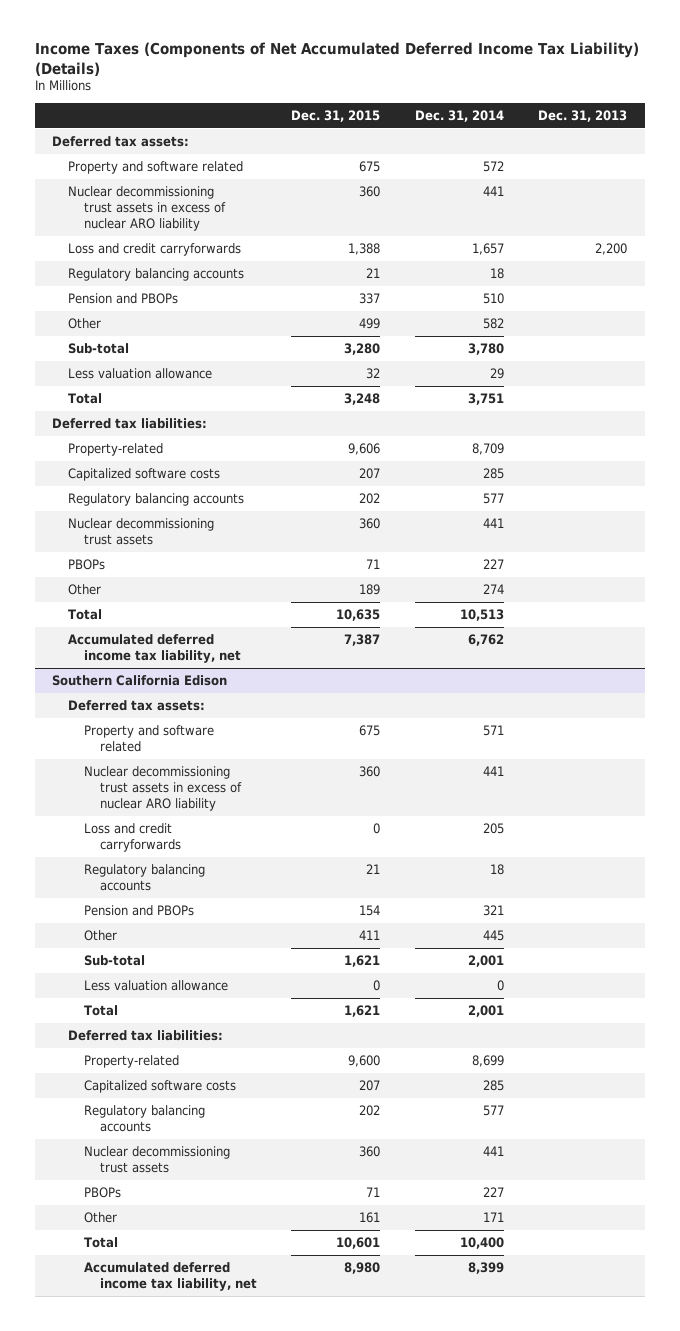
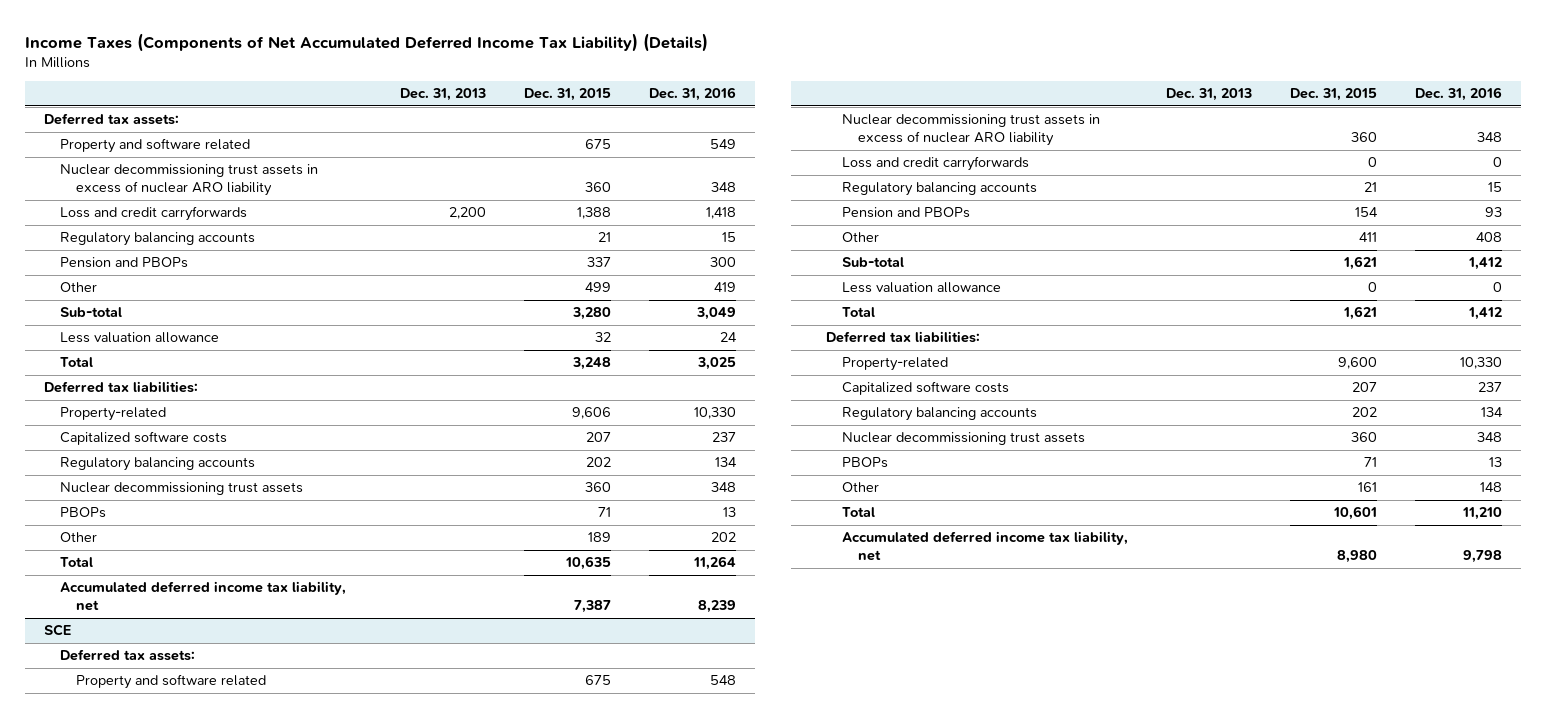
- | Dec. 31, 2015 | Dec. 31, 2014 | Dec. 31, 2013
+ | Dec. 31, 2013 | Dec. 31, 2015 | Dec. 31, 2016
- Southern California Edison
+ SCE

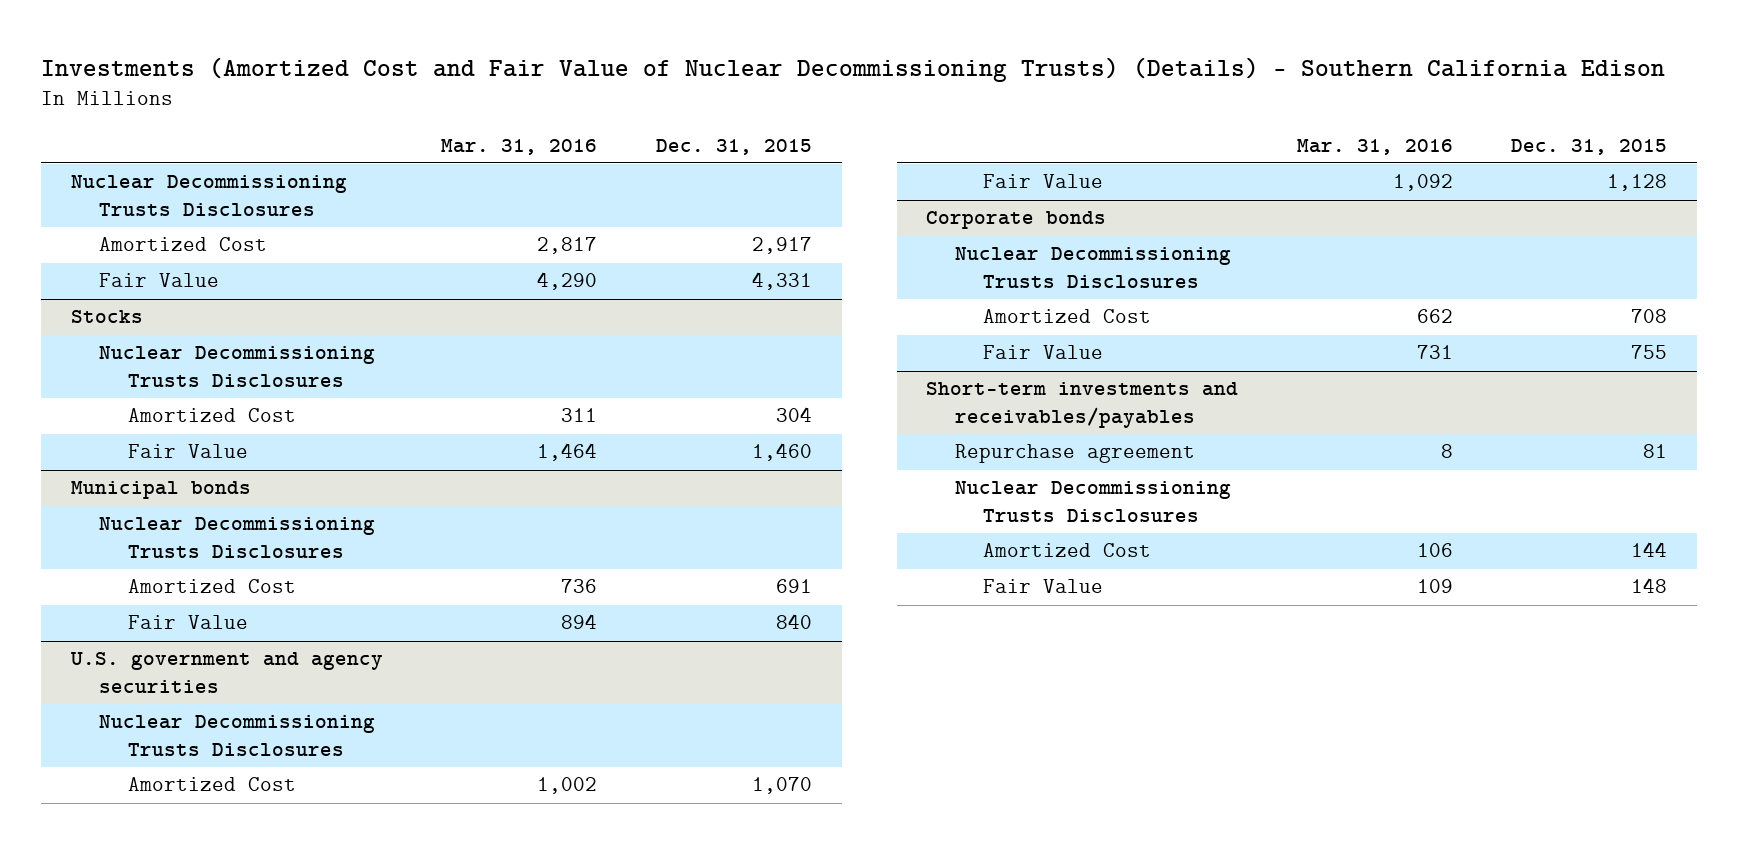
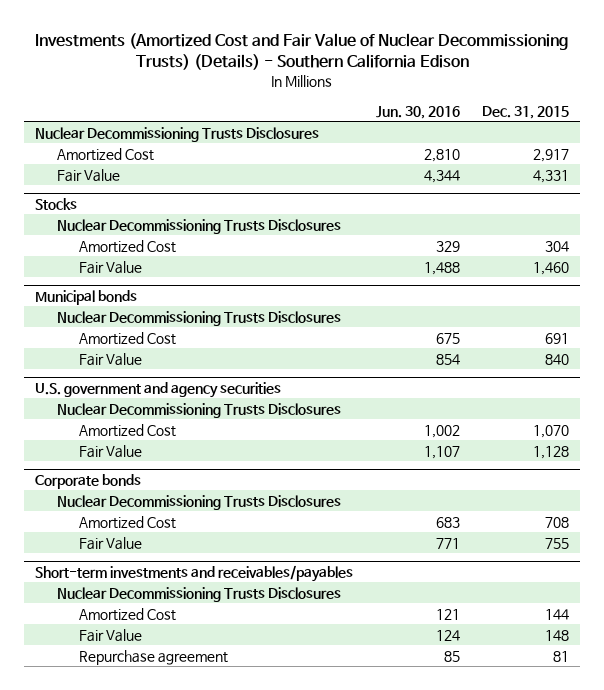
- | Mar. 31, 2016 | Dec. 31, 2015
+ | Jun. 30, 2016 | Dec. 31, 2015
@ Short-term investments and receivables/payables
moved down: Repurchase agreement | 85 | 81

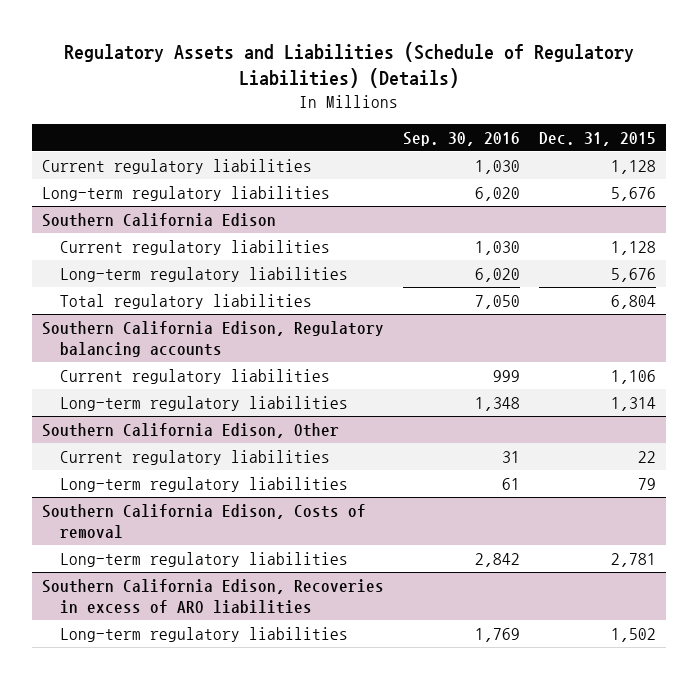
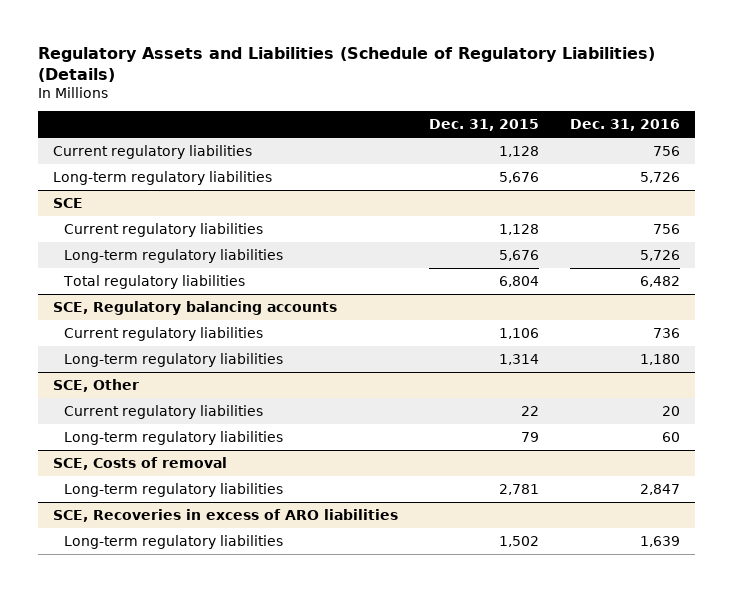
- | Sep. 30, 2016 | Dec. 31, 2015
+ | Dec. 31, 2015 | Dec. 31, 2016
- Southern California Edison
+ SCE
- Southern California Edison, Regulatory balancing accounts
+ SCE, Regulatory balancing accounts
- Southern California Edison, Other
+ SCE, Other
- Southern California Edison, Costs of removal
+ SCE, Costs of removal
- Southern California Edison, Recoveries in excess of ARO liabilities
+ SCE, Recoveries in excess of ARO liabilities

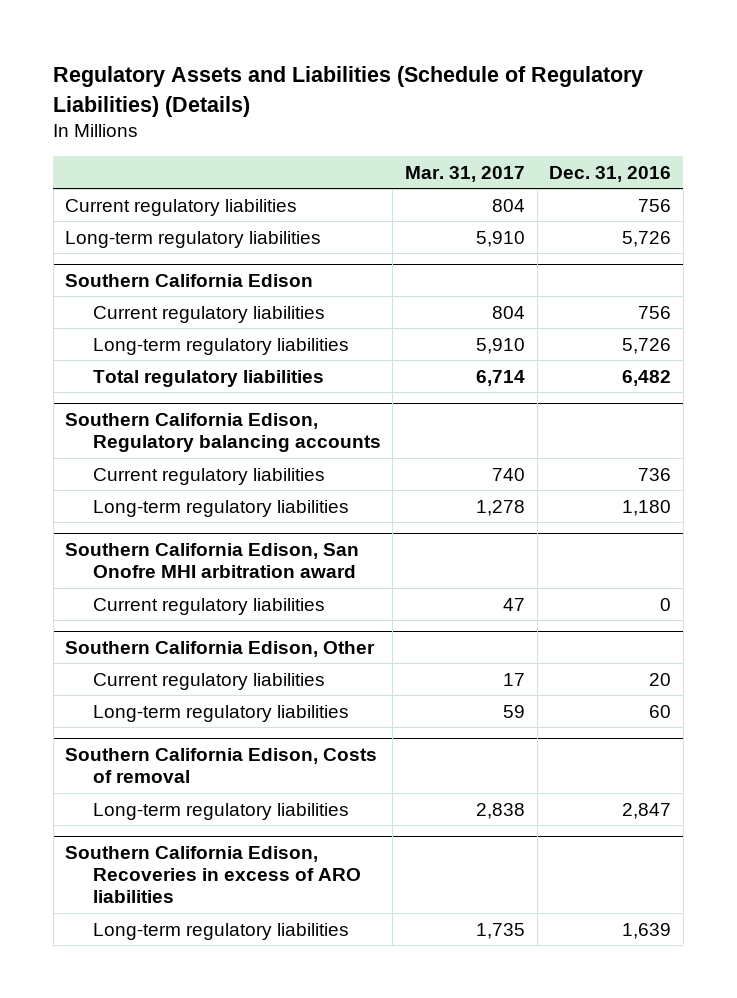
- | Dec. 31, 2015 | Dec. 31, 2016
+ | Mar. 31, 2017 | Dec. 31, 2016
- SCE
+ Southern California Edison
- SCE, Regulatory balancing accounts
+ Southern California Edison, Regulatory balancing accounts
- SCE, Other
+ Southern California Edison, San Onofre MHI arbitration award
+ Current regulatory liabilities | 47 | 0
+ Southern California Edison, Other
- SCE, Costs of removal
+ Southern California Edison, Costs of removal
- SCE, Recoveries in excess of ARO liabilities
+ Southern California Edison, Recoveries in excess of ARO liabilities

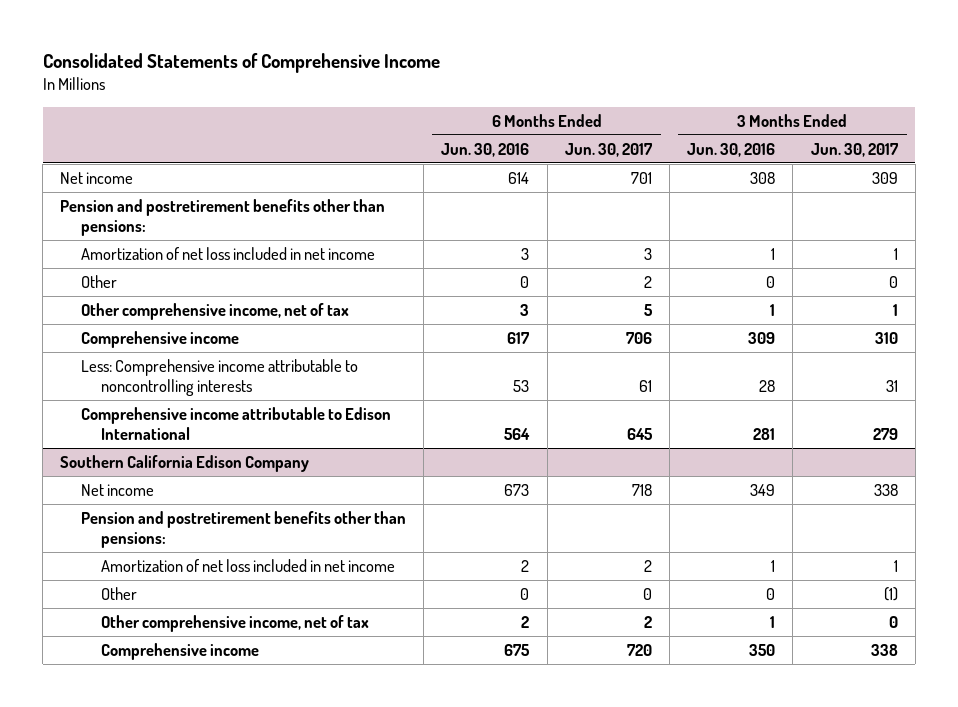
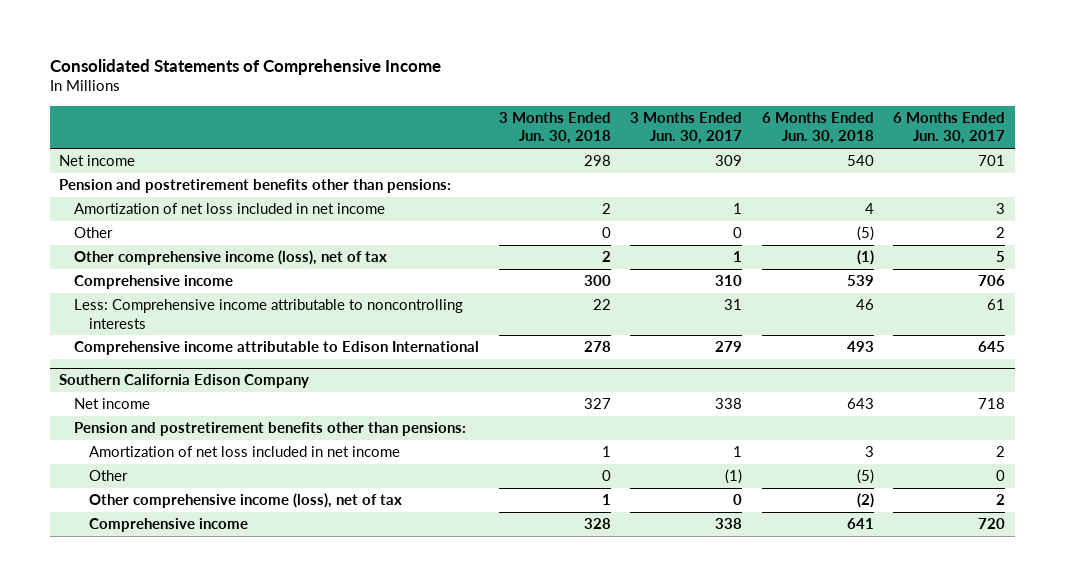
- | 6 Months Ended Jun. 30, 2016 | 6 Months Ended Jun. 30, 2017 | 3 Months Ended Jun. 30, 2016 | 3 Months Ended Jun. 30, 2017
+ | 3 Months Ended Jun. 30, 2018 | 3 Months Ended Jun. 30, 2017 | 6 Months Ended Jun. 30, 2018 | 6 Months Ended Jun. 30, 2017
- Other comprehensive income, net of tax | 3 | 5 | 1 | 1
+ Other comprehensive income (loss), net of tax | 2 | 1 | (1) | 5
@ Southern California Edison Company
- Other comprehensive income, net of tax | 2 | 2 | 1 | 0
+ Other comprehensive income (loss), net of tax | 1 | 0 | (2) | 2

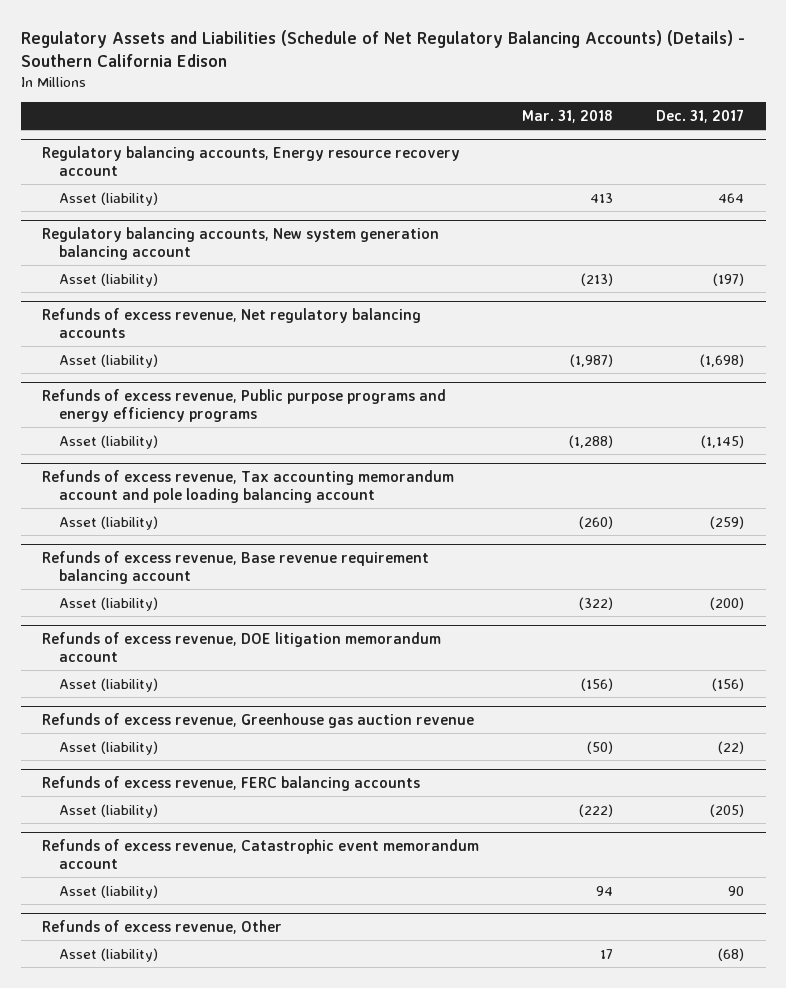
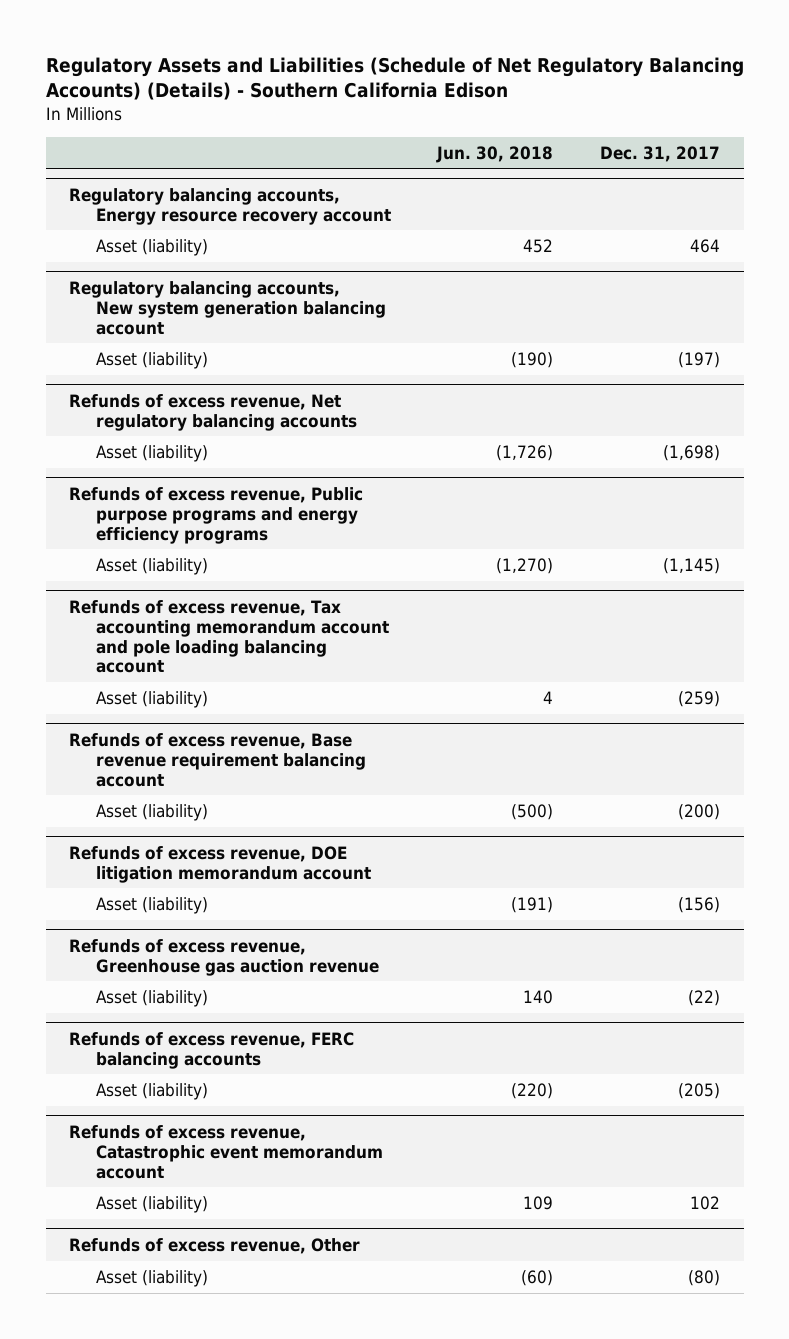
- | Mar. 31, 2018 | Dec. 31, 2017
+ | Jun. 30, 2018 | Dec. 31, 2017
@ Refunds of excess revenue, Catastrophic event memorandum account
- Asset (liability) | 94 | 90
+ Asset (liability) | 109 | 102
@ Refunds of excess revenue, Other
- Asset (liability) | 17 | (68)
+ Asset (liability) | (60) | (80)

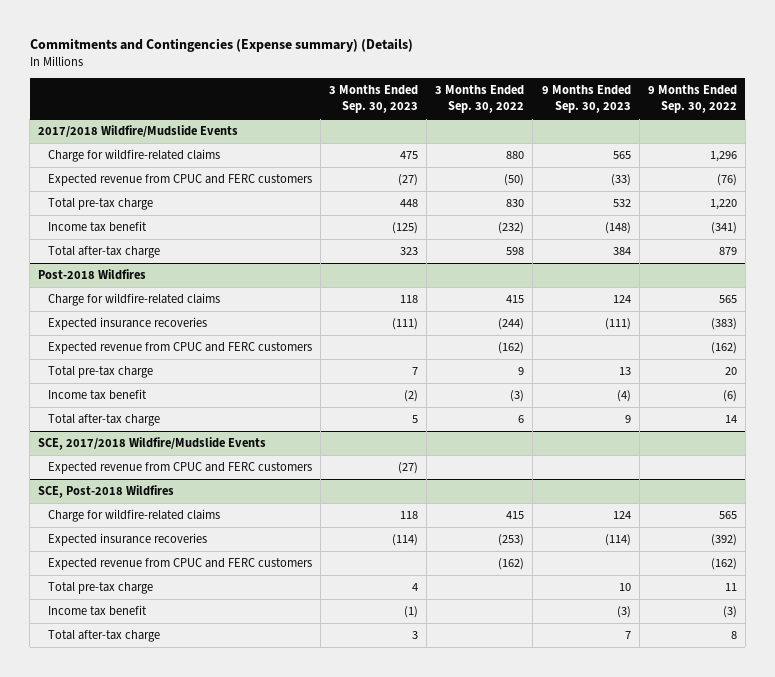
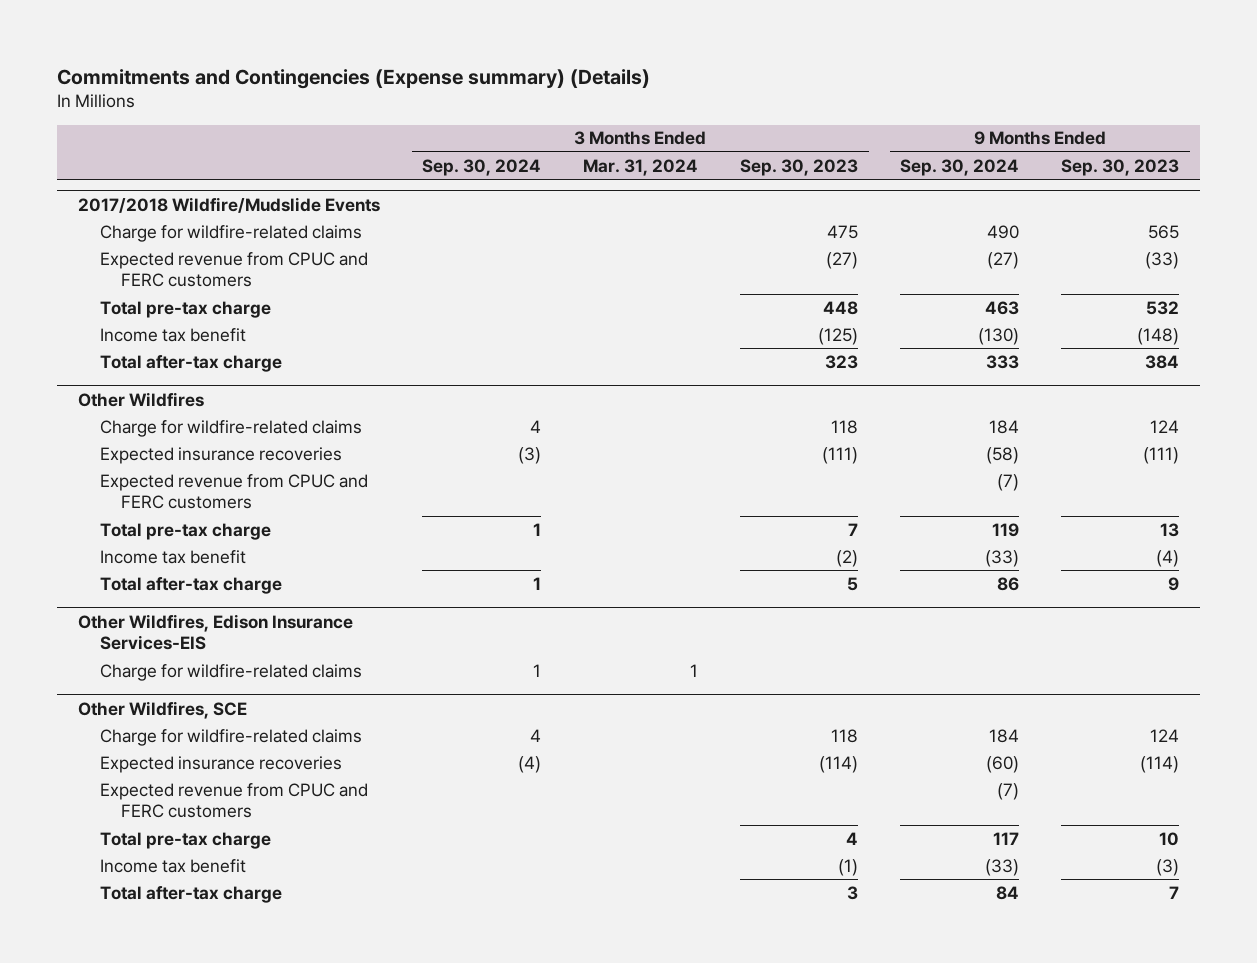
- | 3 Months Ended Sep. 30, 2023 | 3 Months Ended Sep. 30, 2022 | 9 Months Ended Sep. 30, 2023 | 9 Months Ended Sep. 30, 2022
+ | 3 Months Ended Sep. 30, 2024 | 3 Months Ended Mar. 31, 2024 | 3 Months Ended Sep. 30, 2023 | 9 Months Ended Sep. 30, 2024 | 9 Months Ended Sep. 30, 2023
- Post-2018 Wildfires
+ Other Wildfires
- SCE, 2017/2018 Wildfire/Mudslide Events
- Expected revenue from CPUC and FERC customers | (27) | | |
- SCE, Post-2018 Wildfires
+ Other Wildfires, Edison Insurance Services-EIS
+ Charge for wildfire-related claims | 1 | 1 | | |
+ Other Wildfires, SCE

